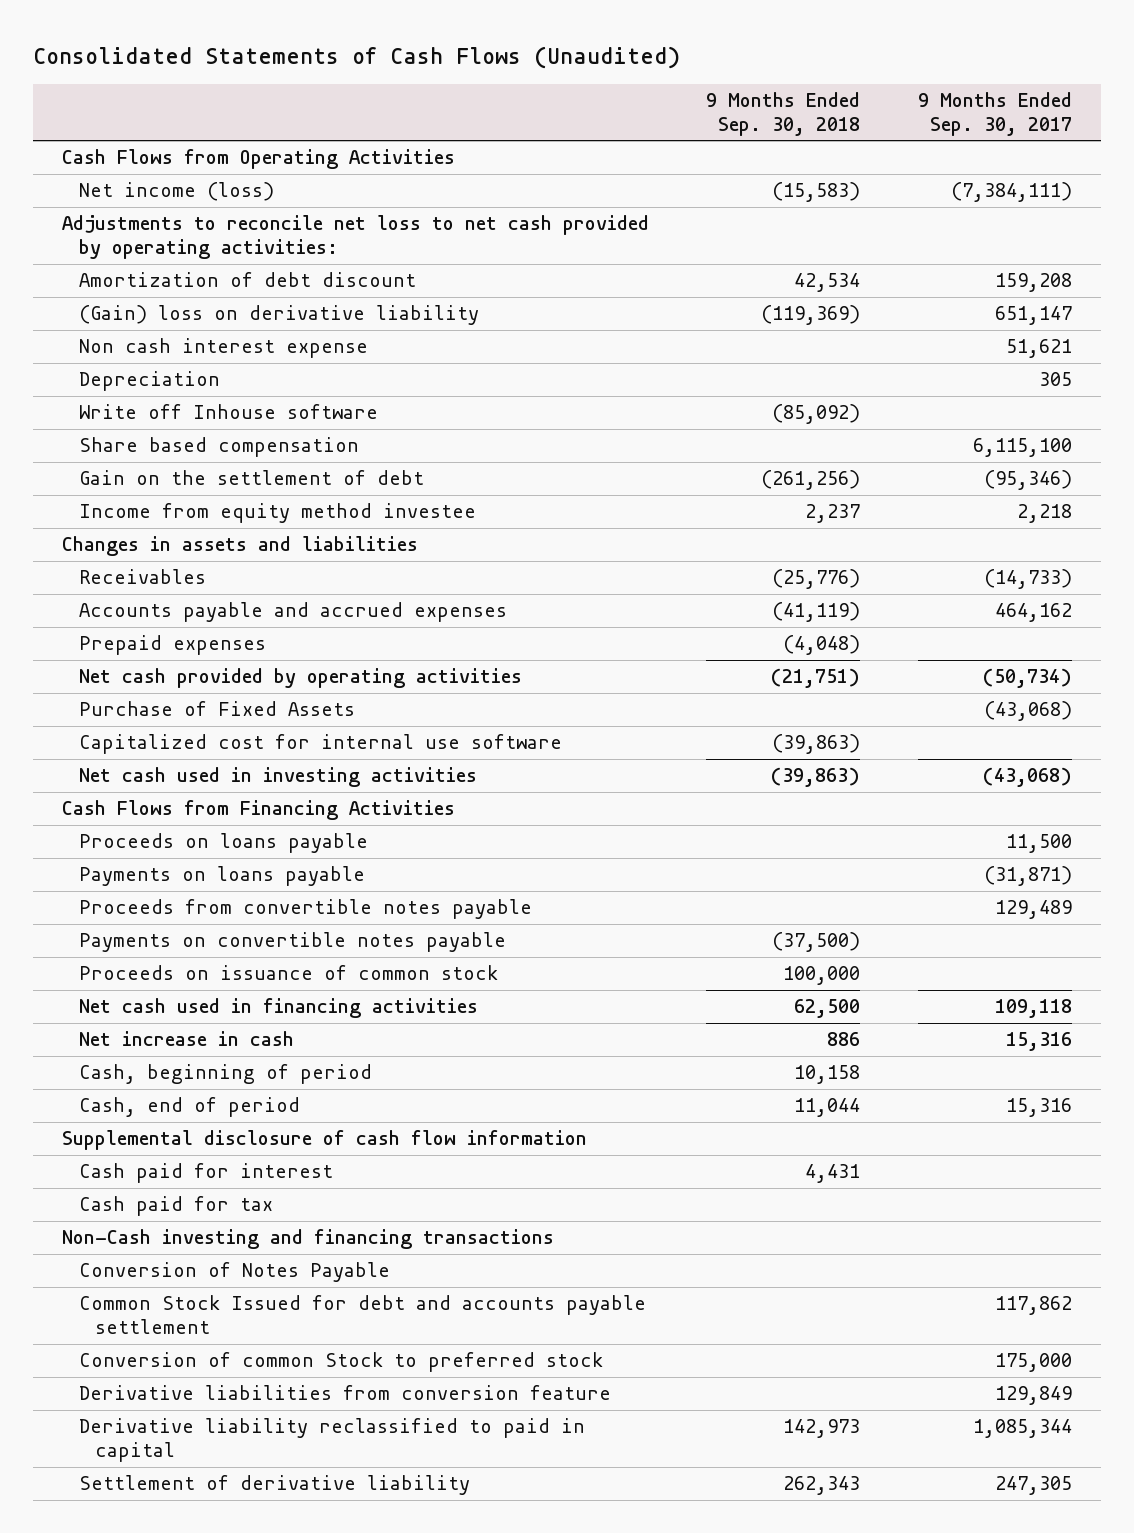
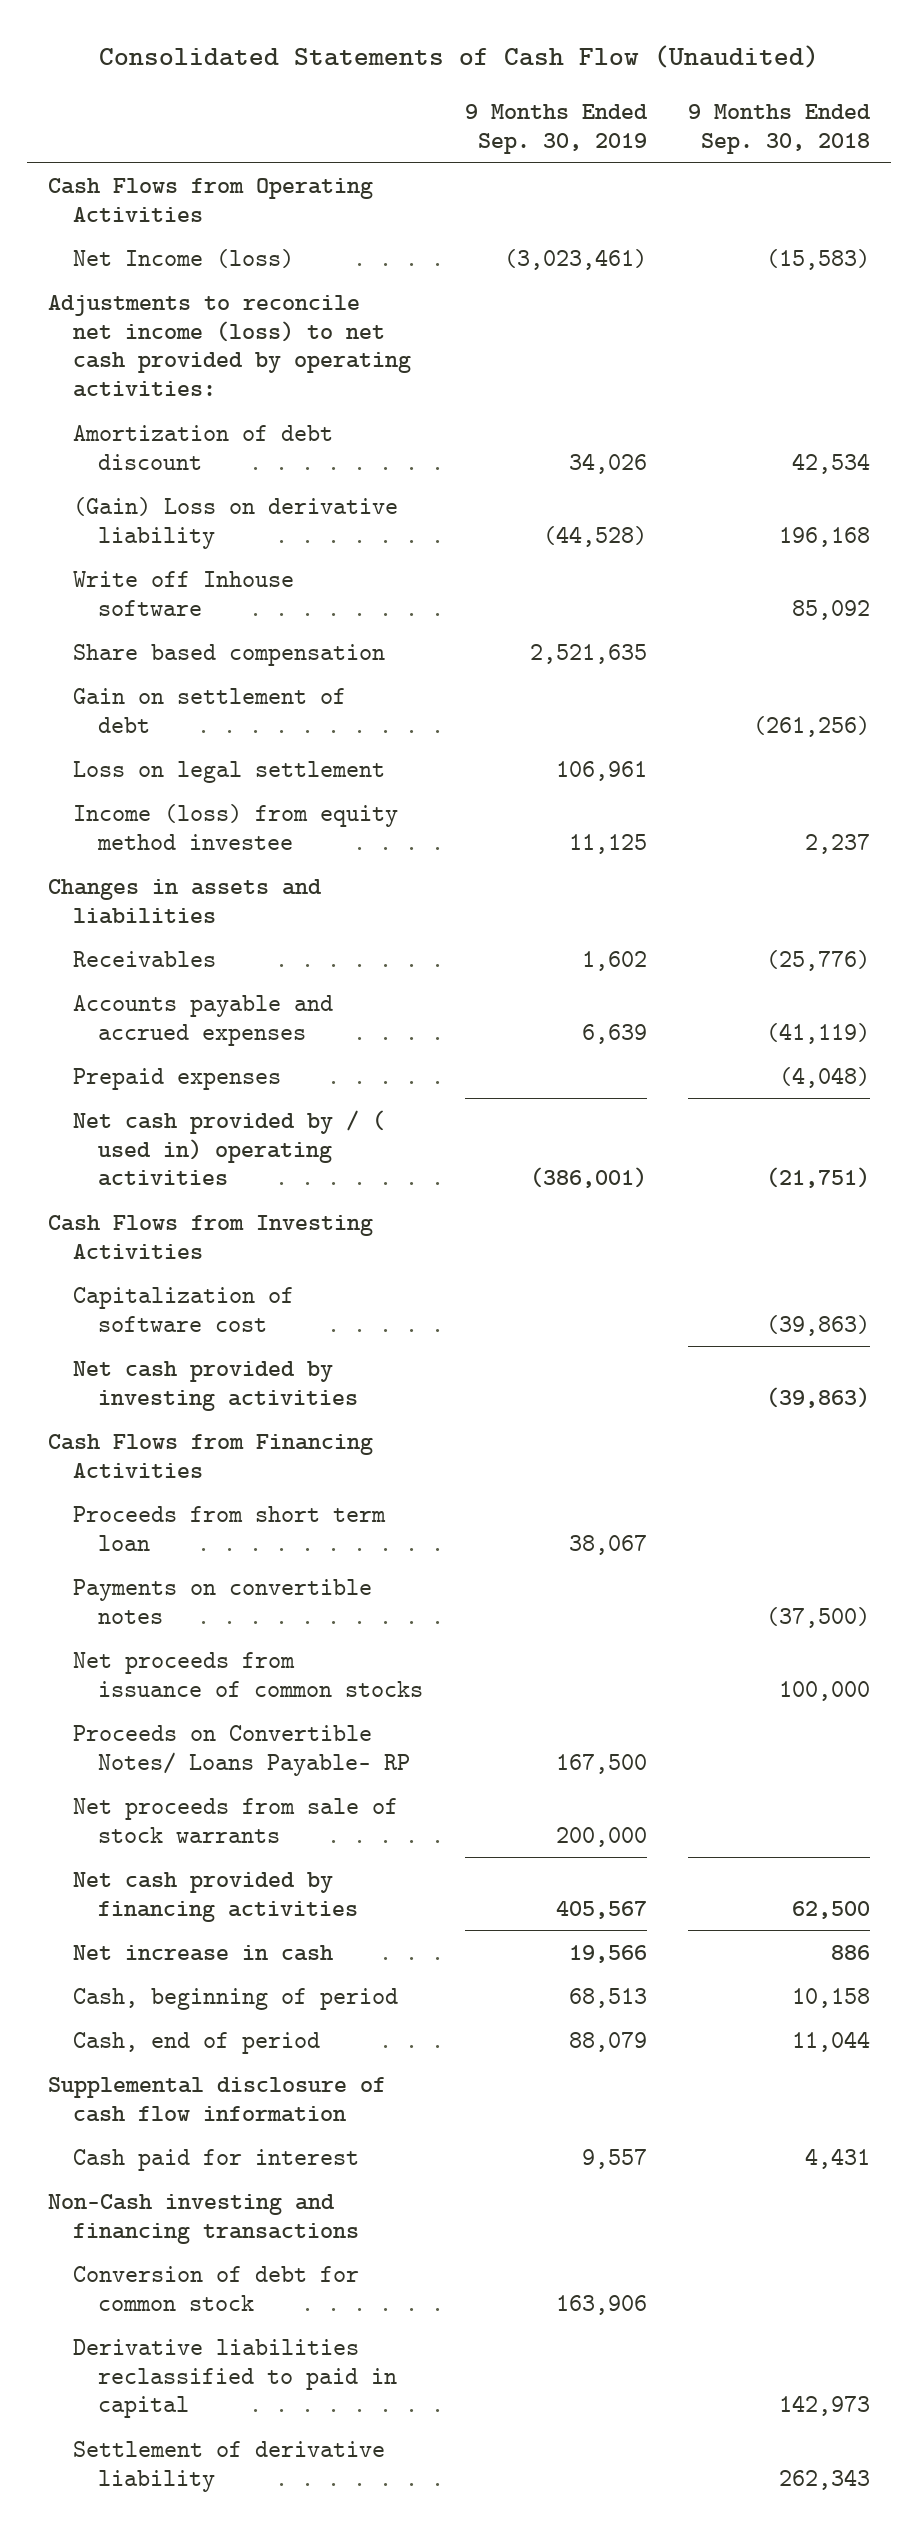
- Consolidated Statements of Cash Flows (Unaudited)
+ Consolidated Statements of Cash Flow (Unaudited)
- | 9 Months Ended Sep. 30, 2018 | 9 Months Ended Sep. 30, 2017
+ | 9 Months Ended Sep. 30, 2019 | 9 Months Ended Sep. 30, 2018
- Net income (loss) | (15,583) | (7,384,111)
- Adjustments to reconcile net loss to net cash provided by operating activities:
+ Net Income (loss) | (3,023,461) | (15,583)
+ Adjustments to reconcile net income (loss) to net cash provided by operating activities:
- (Gain) loss on derivative liability | (119,369) | 651,147
- Non cash interest expense | | 51,621
- Depreciation | | 305
- Write off Inhouse software | (85,092) |
+ (Gain) Loss on derivative liability | (44,528) | 196,168
+ Write off Inhouse software | | 85,092
- Gain on the settlement of debt | (261,256) | (95,346)
- Income from equity method investee | 2,237 | 2,218
+ Gain on settlement of debt | | (261,256)
+ Loss on legal settlement | 106,961 |
+ Income (loss) from equity method investee | 11,125 | 2,237
- Net cash provided by operating activities | (21,751) | (50,734)
- Purchase of Fixed Assets | | (43,068)
- Capitalized cost for internal use software | (39,863) |
- Net cash used in investing activities | (39,863) | (43,068)
+ Net cash provided by / ( used in) operating activities | (386,001) | (21,751)
+ Cash Flows from Investing Activities
+ Capitalization of software cost | | (39,863)
+ Net cash provided by investing activities | | (39,863)
- Proceeds on loans payable | | 11,500
- Payments on loans payable | | (31,871)
- Proceeds from convertible notes payable | | 129,489
- Payments on convertible notes payable | (37,500) |
- Proceeds on issuance of common stock | 100,000 |
- Net cash used in financing activities | 62,500 | 109,118
+ Proceeds from short term loan | 38,067 |
+ Payments on convertible notes | | (37,500)
+ Net proceeds from issuance of common stocks | | 100,000
+ Proceeds on Convertible Notes/ Loans Payable- RP | 167,500 |
+ Net proceeds from sale of stock warrants | 200,000 |
+ Net cash provided by financing activities | 405,567 | 62,500
- Cash paid for tax
- Conversion of Notes Payable
- Common Stock Issued for debt and accounts payable settlement | | 117,862
- Conversion of common Stock to preferred stock | | 175,000
- Derivative liabilities from conversion feature | | 129,849
- Derivative liability reclassified to paid in capital | 142,973 | 1,085,344
+ Conversion of debt for common stock | 163,906 |
+ Derivative liabilities reclassified to paid in capital | | 142,973

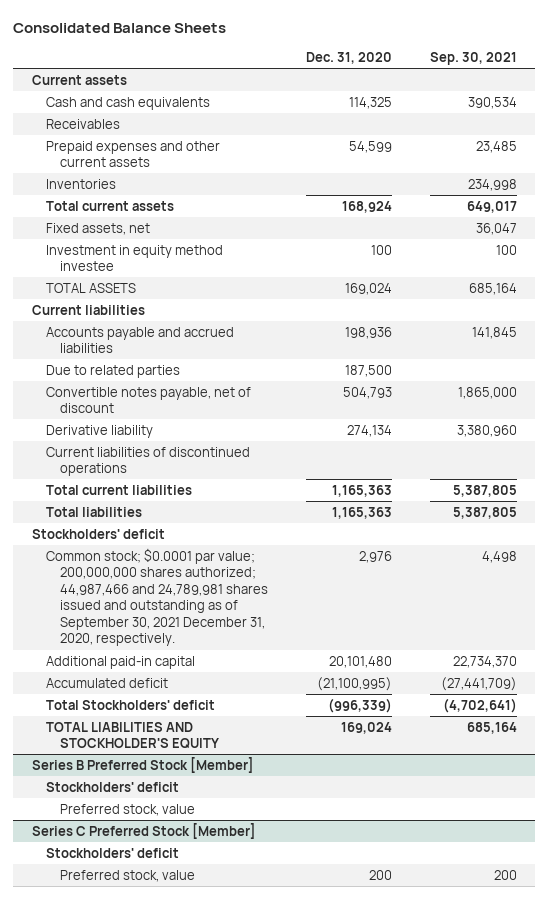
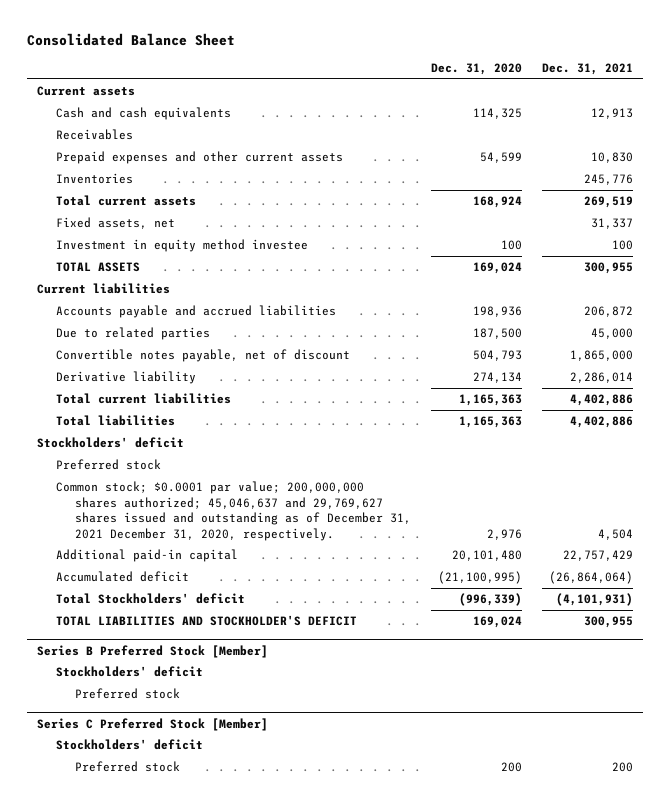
- Consolidated Balance Sheets
+ Consolidated Balance Sheet
- | Dec. 31, 2020 | Sep. 30, 2021
+ | Dec. 31, 2020 | Dec. 31, 2021
- Current liabilities of discontinued operations
- Common stock; $0.0001 par value; 200,000,000 shares authorized; 44,987,466 and 24,789,981 shares issued and outstanding as of September 30, 2021 December 31, 2020, respectively. | 2,976 | 4,498
+ Preferred stock
+ Common stock; $0.0001 par value; 200,000,000 shares authorized; 45,046,637 and 29,769,627 shares issued and outstanding as of December 31, 2021 December 31, 2020, respectively. | 2,976 | 4,504
- TOTAL LIABILITIES AND STOCKHOLDER'S EQUITY | 169,024 | 685,164
+ TOTAL LIABILITIES AND STOCKHOLDER'S DEFICIT | 169,024 | 300,955
@ Series B Preferred Stock [Member]
- Preferred stock, value
+ Preferred stock
@ Series C Preferred Stock [Member]
- Preferred stock, value | 200 | 200
+ Preferred stock | 200 | 200

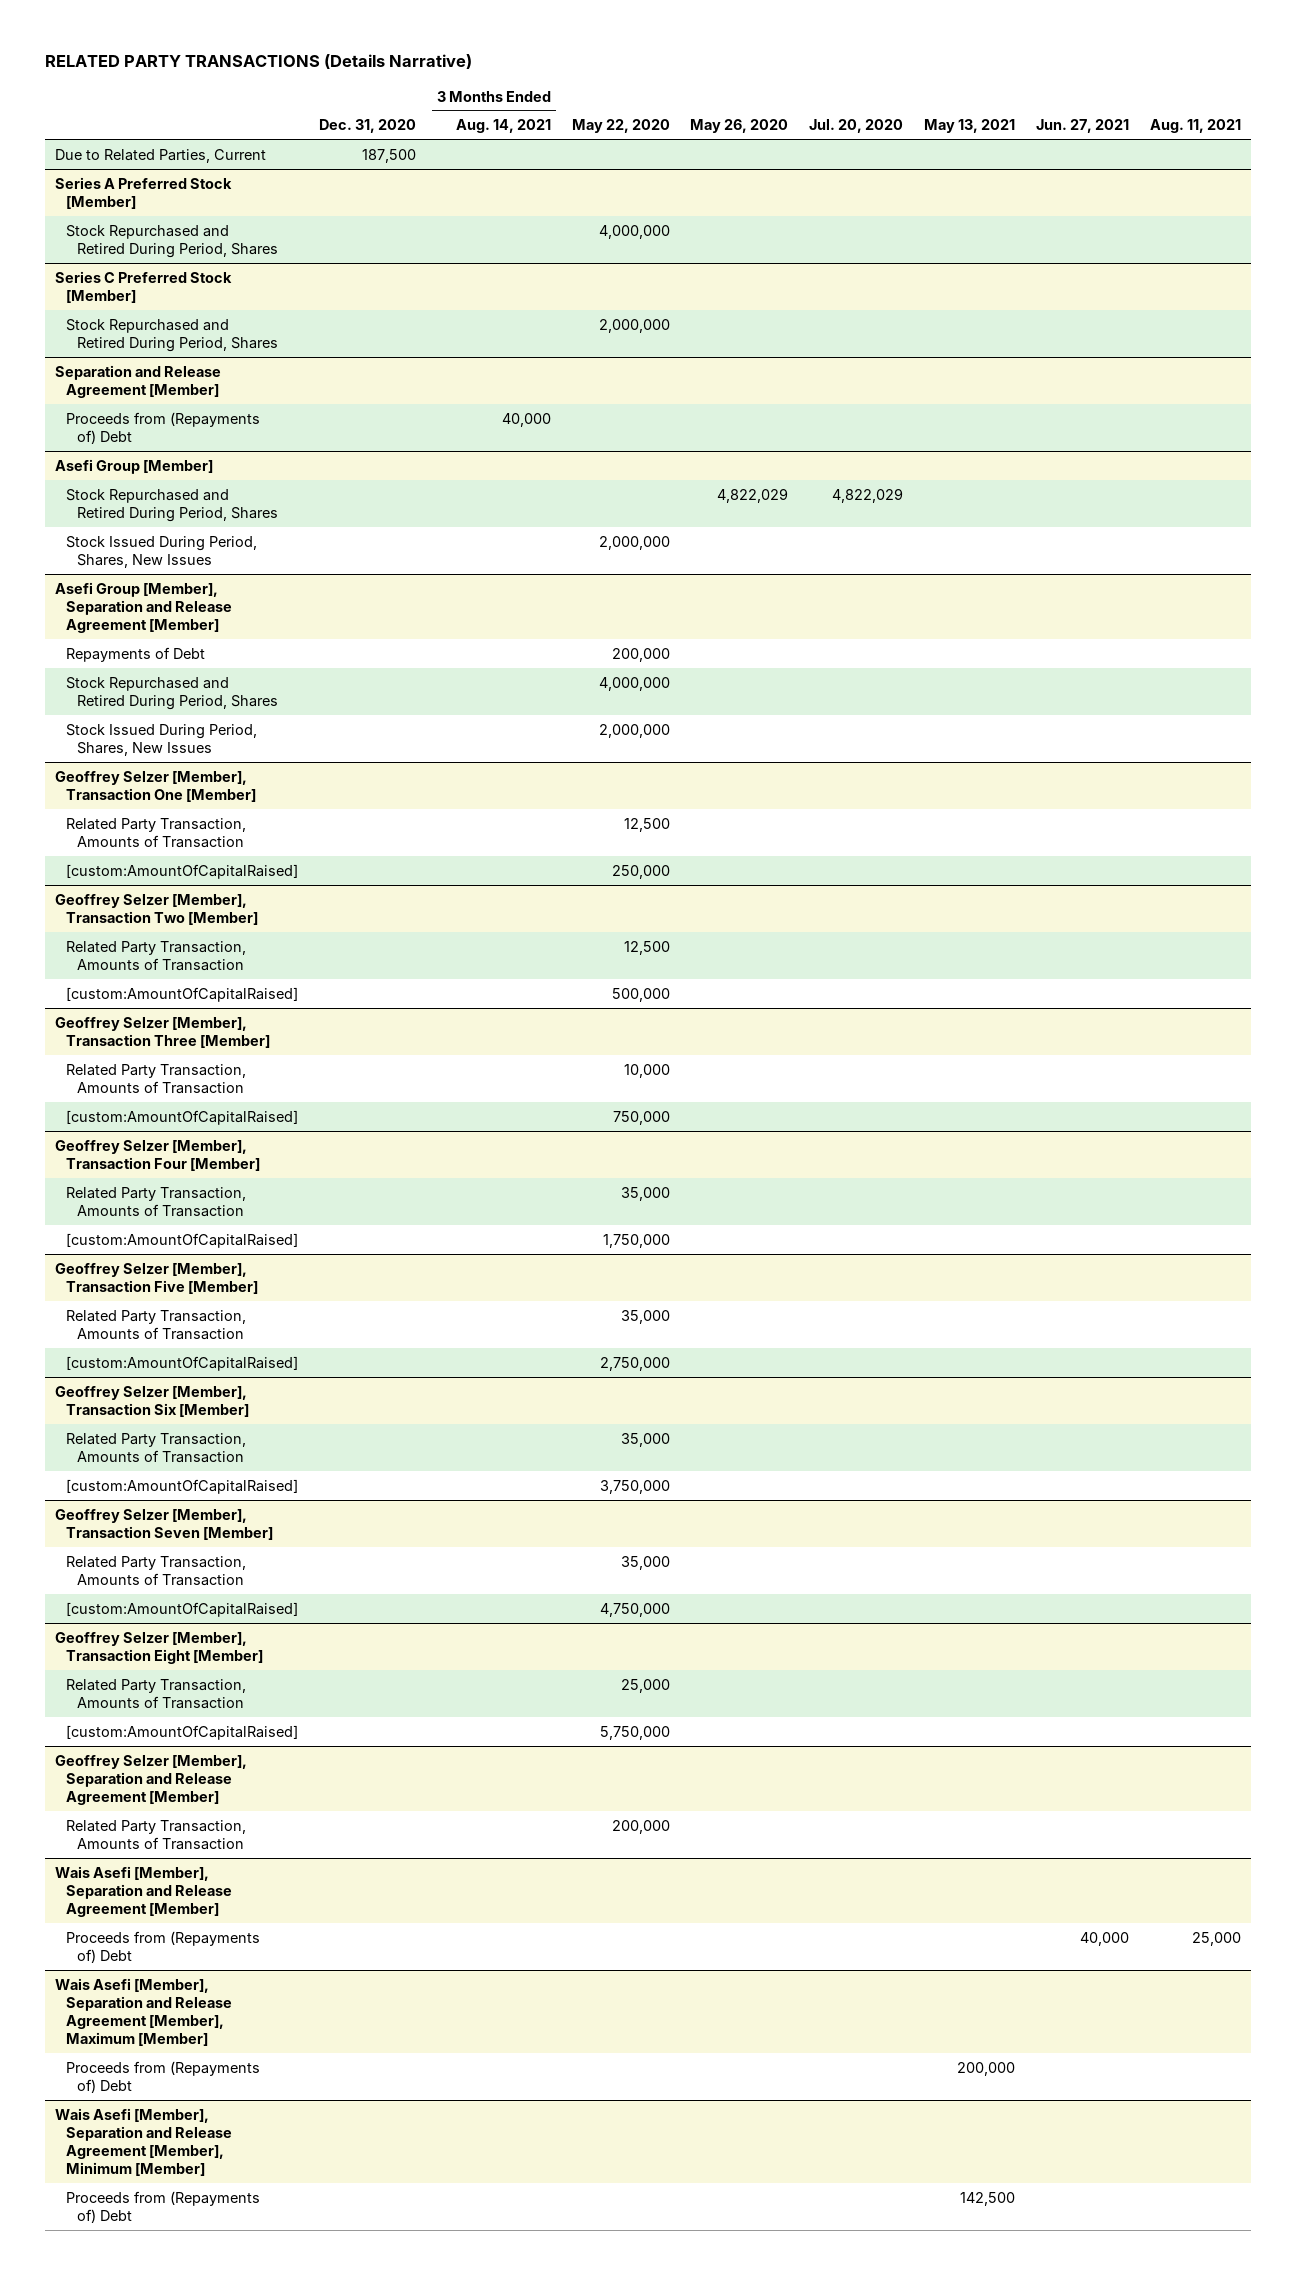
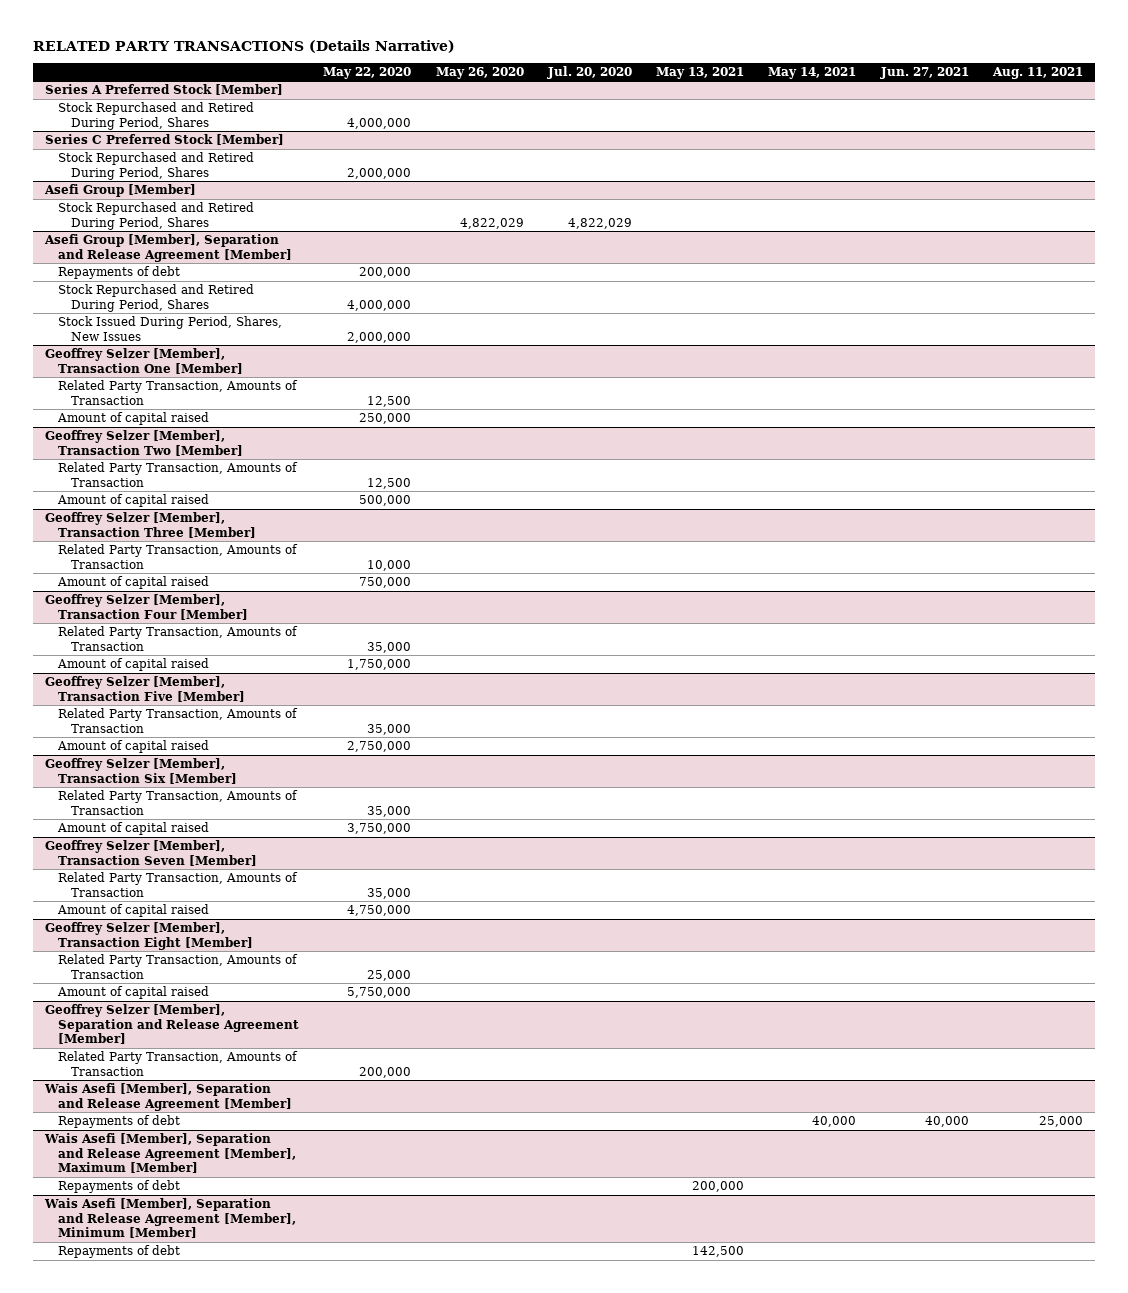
- | Dec. 31, 2020 | 3 Months Ended Aug. 14, 2021 | May 22, 2020 | May 26, 2020 | Jul. 20, 2020 | May 13, 2021 | Jun. 27, 2021 | Aug. 11, 2021
+ | May 22, 2020 | May 26, 2020 | Jul. 20, 2020 | May 13, 2021 | May 14, 2021 | Jun. 27, 2021 | Aug. 11, 2021
- Due to Related Parties, Current | 187,500 | | | | | | |
- Separation and Release Agreement [Member]
- Proceeds from (Repayments of) Debt | | 40,000 | | | | | |
@ Asefi Group [Member]
- Stock Issued During Period, Shares, New Issues | | | 2,000,000 | | | | |
@ Asefi Group [Member], Separation and Release Agreement [Member]
- Repayments of Debt | | | 200,000 | | | | |
+ Repayments of debt | 200,000 | | | | | |
@ Geoffrey Selzer [Member], Transaction One [Member]
- [custom:AmountOfCapitalRaised] | | | 250,000 | | | | |
+ Amount of capital raised | 250,000 | | | | | |
@ Geoffrey Selzer [Member], Transaction Two [Member]
- [custom:AmountOfCapitalRaised] | | | 500,000 | | | | |
+ Amount of capital raised | 500,000 | | | | | |
@ Geoffrey Selzer [Member], Transaction Three [Member]
- [custom:AmountOfCapitalRaised] | | | 750,000 | | | | |
+ Amount of capital raised | 750,000 | | | | | |
@ Geoffrey Selzer [Member], Transaction Four [Member]
- [custom:AmountOfCapitalRaised] | | | 1,750,000 | | | | |
+ Amount of capital raised | 1,750,000 | | | | | |
@ Geoffrey Selzer [Member], Transaction Five [Member]
- [custom:AmountOfCapitalRaised] | | | 2,750,000 | | | | |
+ Amount of capital raised | 2,750,000 | | | | | |
@ Geoffrey Selzer [Member], Transaction Six [Member]
- [custom:AmountOfCapitalRaised] | | | 3,750,000 | | | | |
+ Amount of capital raised | 3,750,000 | | | | | |
@ Geoffrey Selzer [Member], Transaction Seven [Member]
- [custom:AmountOfCapitalRaised] | | | 4,750,000 | | | | |
+ Amount of capital raised | 4,750,000 | | | | | |
@ Geoffrey Selzer [Member], Transaction Eight [Member]
- [custom:AmountOfCapitalRaised] | | | 5,750,000 | | | | |
+ Amount of capital raised | 5,750,000 | | | | | |
@ Wais Asefi [Member], Separation and Release Agreement [Member]
- Proceeds from (Repayments of) Debt | | | | | | | 40,000 | 25,000
+ Repayments of debt | | | | | 40,000 | 40,000 | 25,000
@ Wais Asefi [Member], Separation and Release Agreement [Member], Maximum [Member]
- Proceeds from (Repayments of) Debt | | | | | | 200,000 | |
+ Repayments of debt | | | | 200,000 | | |
@ Wais Asefi [Member], Separation and Release Agreement [Member], Minimum [Member]
- Proceeds from (Repayments of) Debt | | | | | | 142,500 | |
+ Repayments of debt | | | | 142,500 | | |

